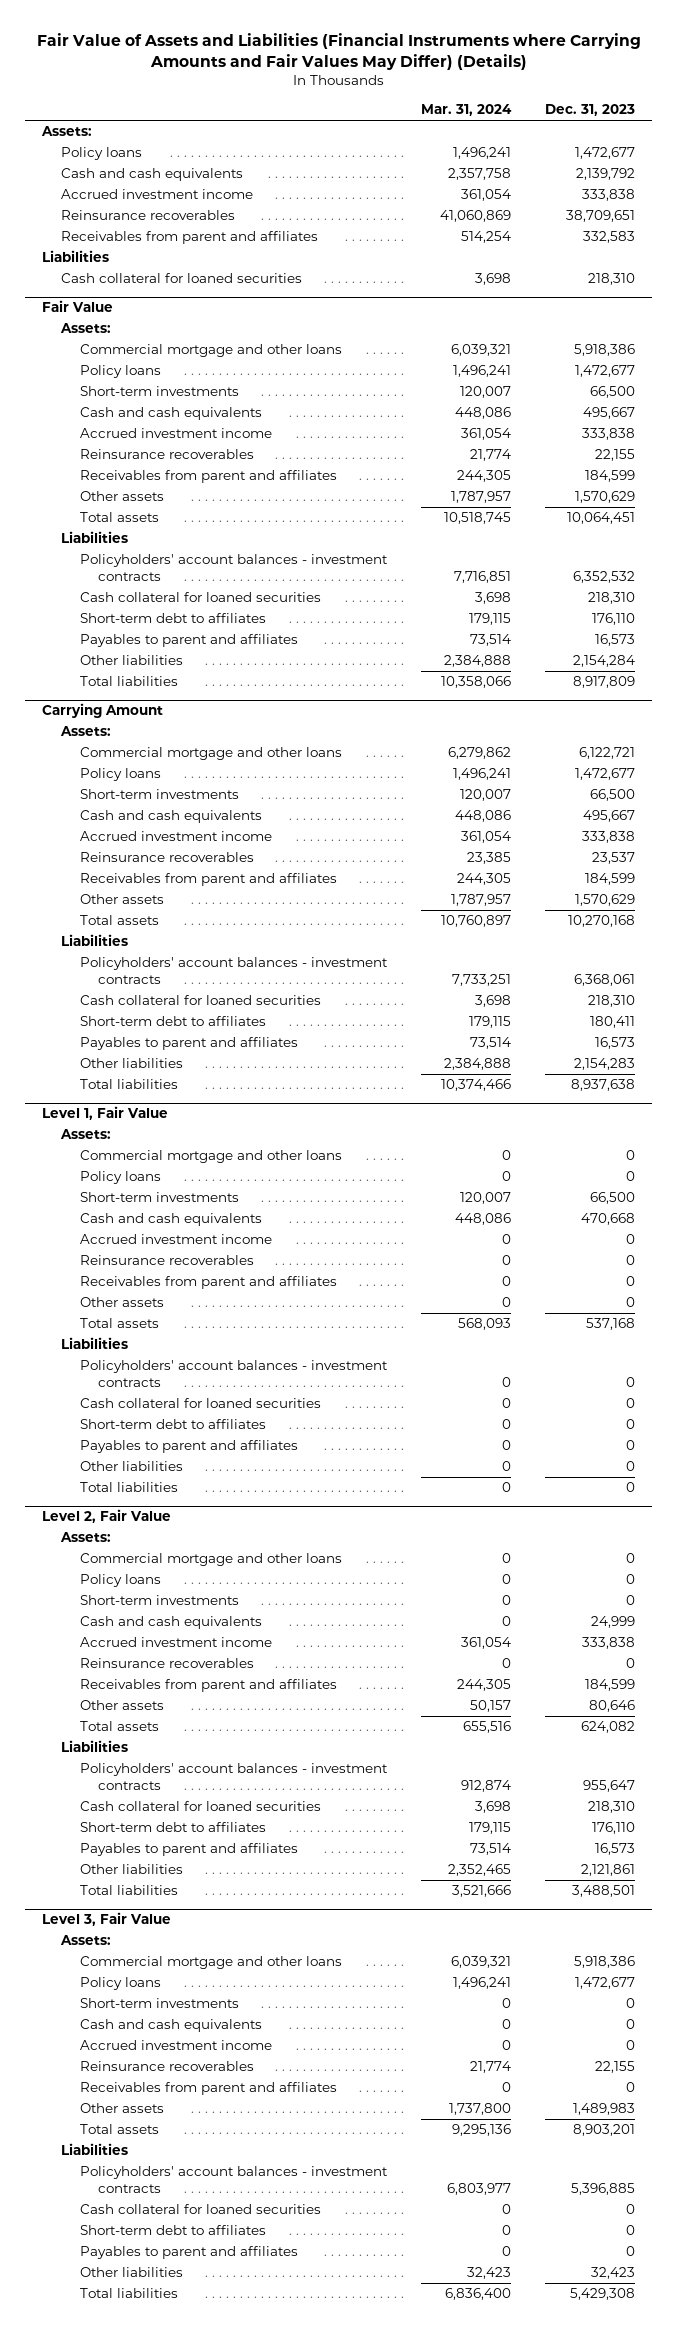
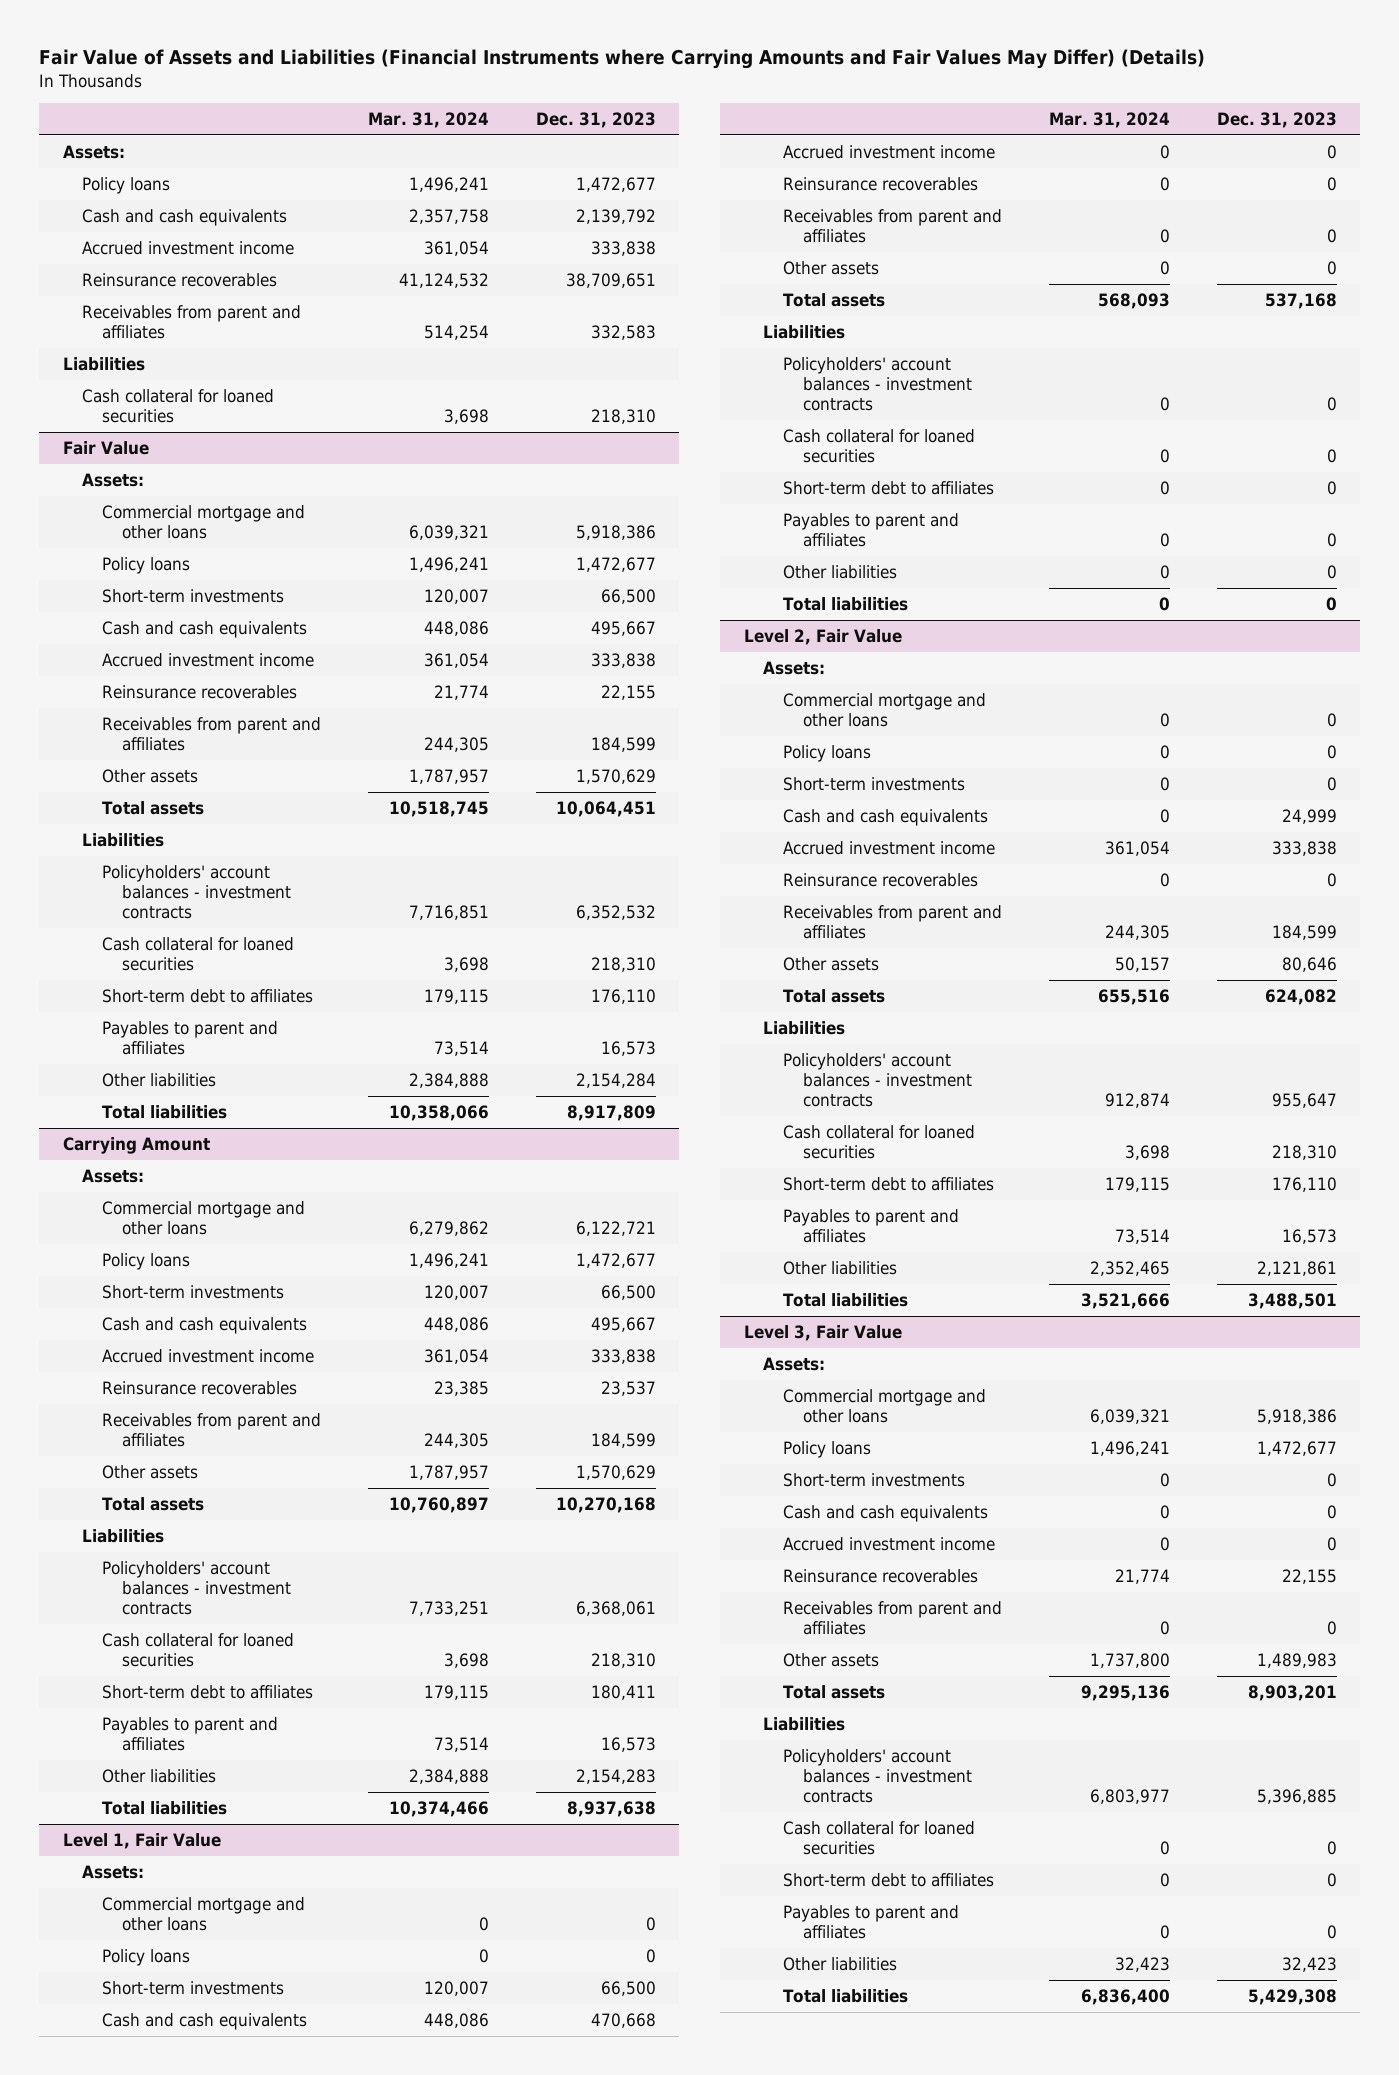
- Reinsurance recoverables | 41,060,869 | 38,709,651
+ Reinsurance recoverables | 41,124,532 | 38,709,651

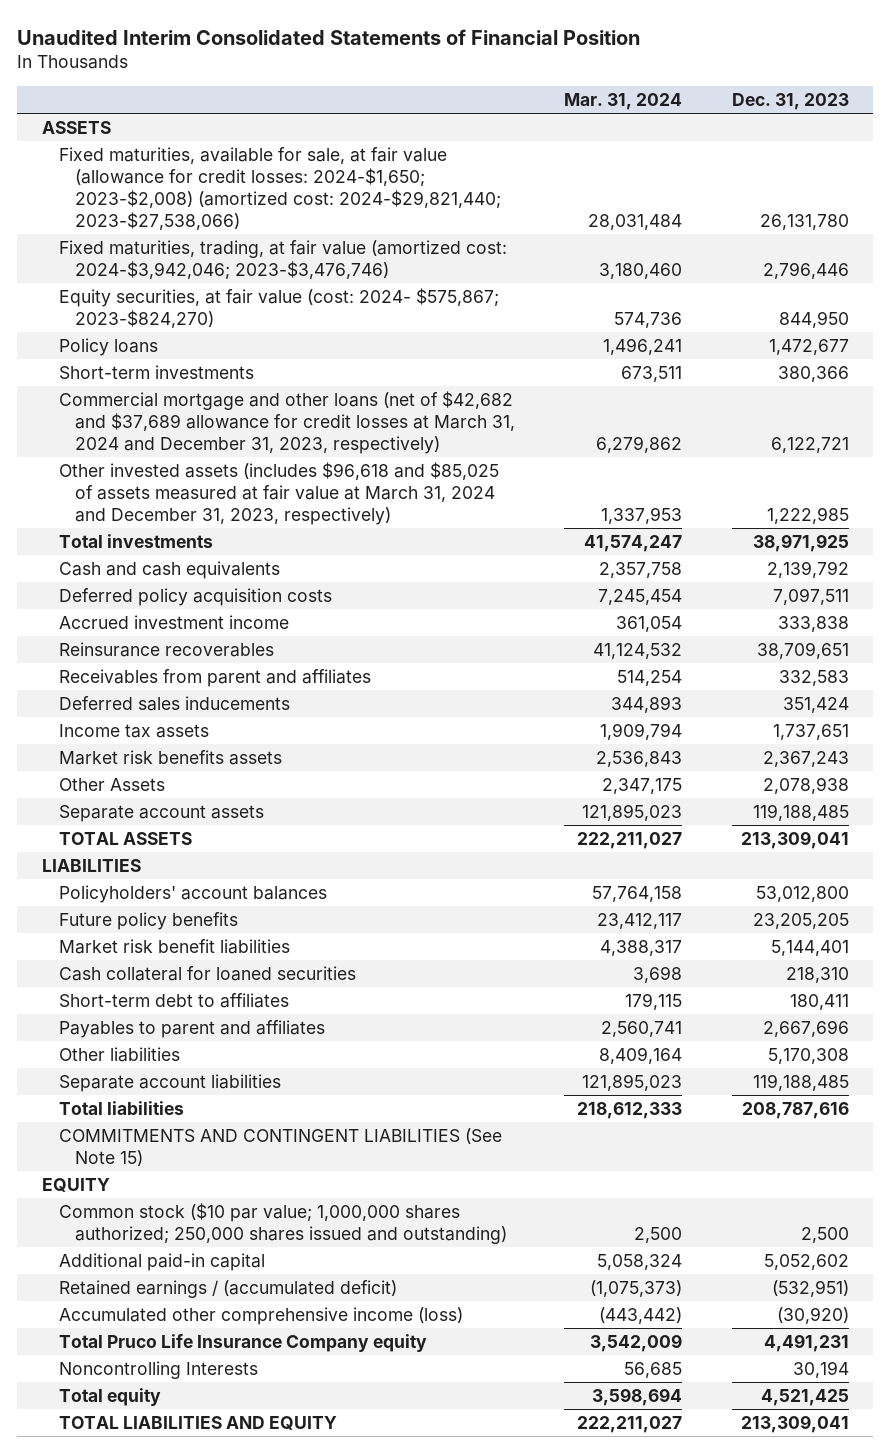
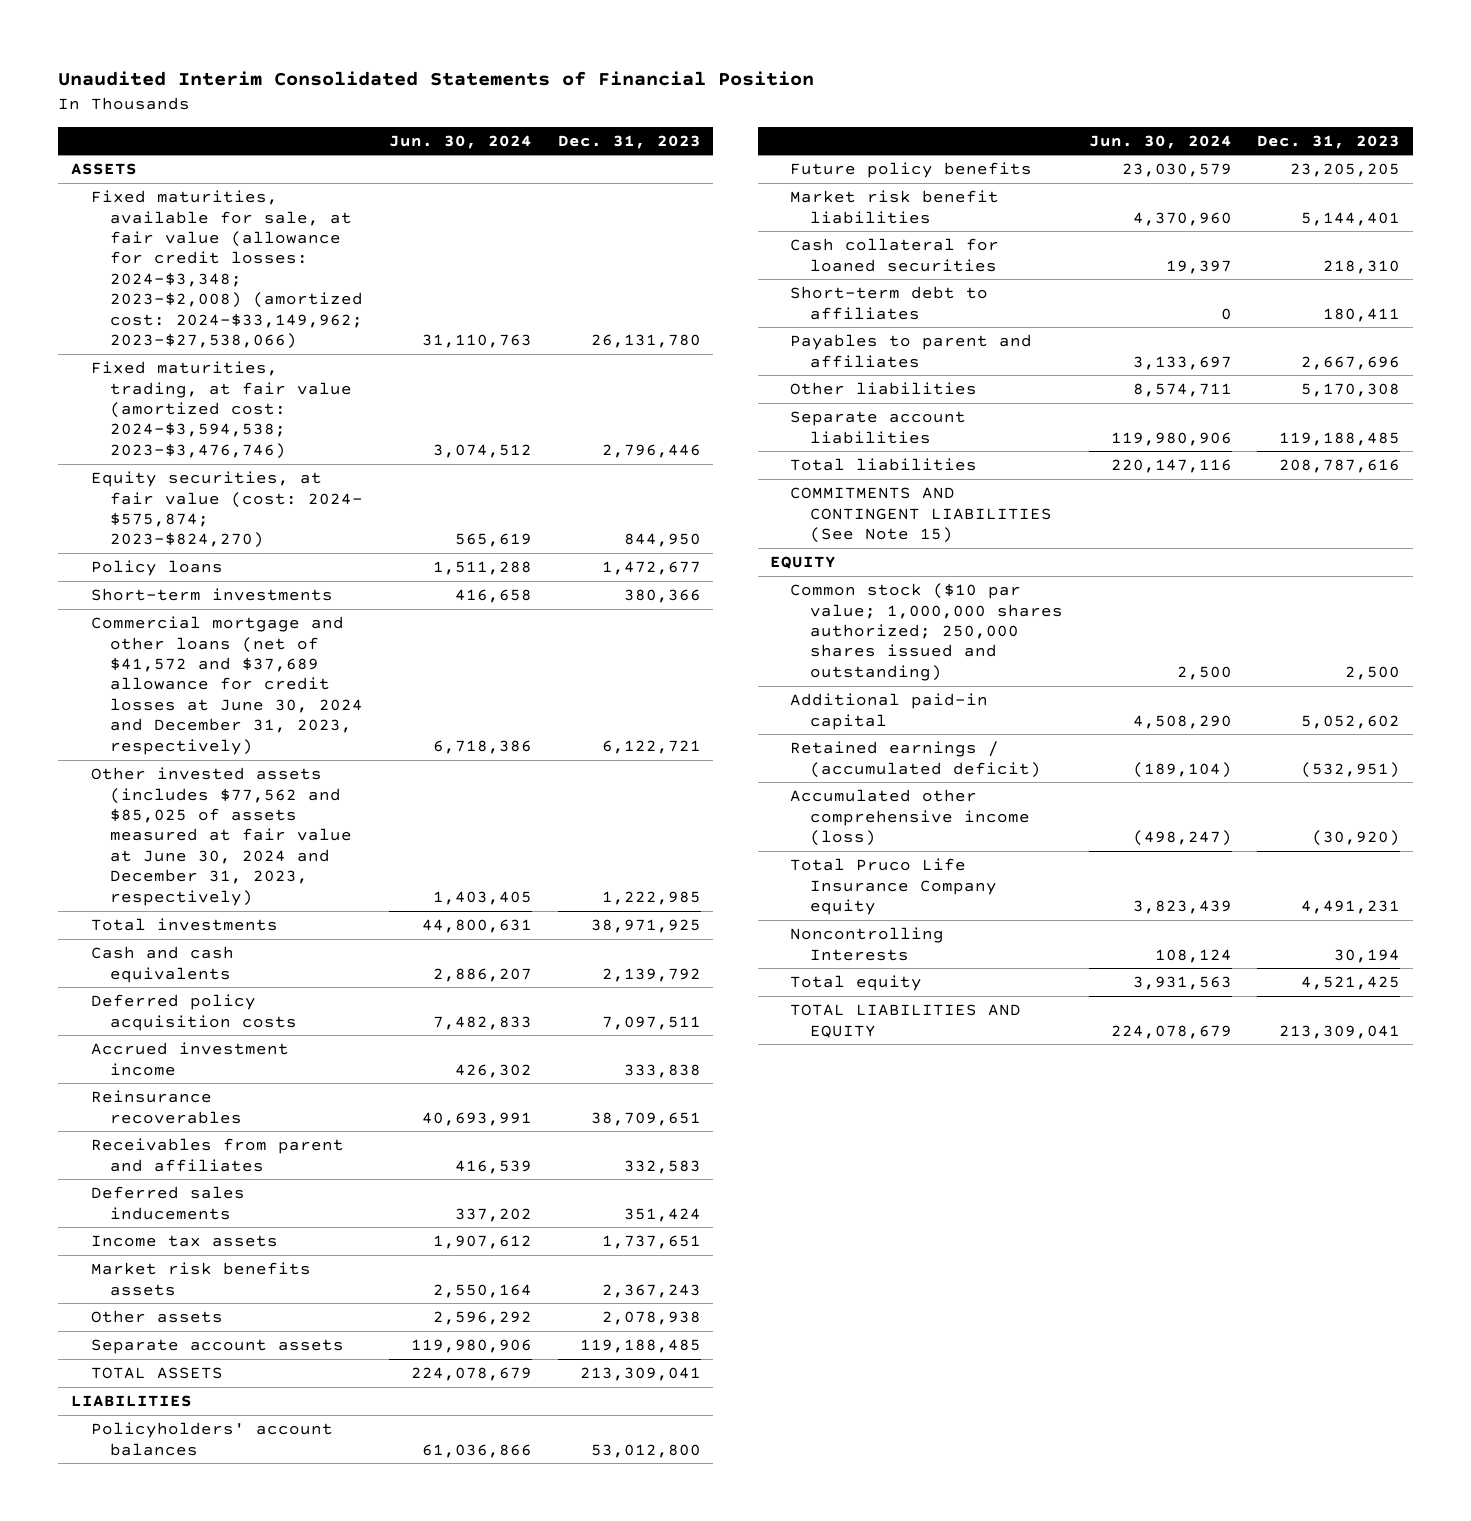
- | Mar. 31, 2024 | Dec. 31, 2023
+ | Jun. 30, 2024 | Dec. 31, 2023
- Fixed maturities, available for sale, at fair value (allowance for credit losses: 2024-$1,650; 2023-$2,008) (amortized cost: 2024-$29,821,440; 2023-$27,538,066) | 28,031,484 | 26,131,780
- Fixed maturities, trading, at fair value (amortized cost: 2024-$3,942,046; 2023-$3,476,746) | 3,180,460 | 2,796,446
- Equity securities, at fair value (cost: 2024- $575,867; 2023-$824,270) | 574,736 | 844,950
+ Fixed maturities, available for sale, at fair value (allowance for credit losses: 2024-$3,348; 2023-$2,008) (amortized cost: 2024-$33,149,962; 2023-$27,538,066) | 31,110,763 | 26,131,780
+ Fixed maturities, trading, at fair value (amortized cost: 2024-$3,594,538; 2023-$3,476,746) | 3,074,512 | 2,796,446
+ Equity securities, at fair value (cost: 2024- $575,874; 2023-$824,270) | 565,619 | 844,950
- Commercial mortgage and other loans (net of $42,682 and $37,689 allowance for credit losses at March 31, 2024 and December 31, 2023, respectively) | 6,279,862 | 6,122,721
- Other invested assets (includes $96,618 and $85,025 of assets measured at fair value at March 31, 2024 and December 31, 2023, respectively) | 1,337,953 | 1,222,985
+ Commercial mortgage and other loans (net of $41,572 and $37,689 allowance for credit losses at June 30, 2024 and December 31, 2023, respectively) | 6,718,386 | 6,122,721
+ Other invested assets (includes $77,562 and $85,025 of assets measured at fair value at June 30, 2024 and December 31, 2023, respectively) | 1,403,405 | 1,222,985
- Other Assets | 2,347,175 | 2,078,938
+ Other assets | 2,596,292 | 2,078,938

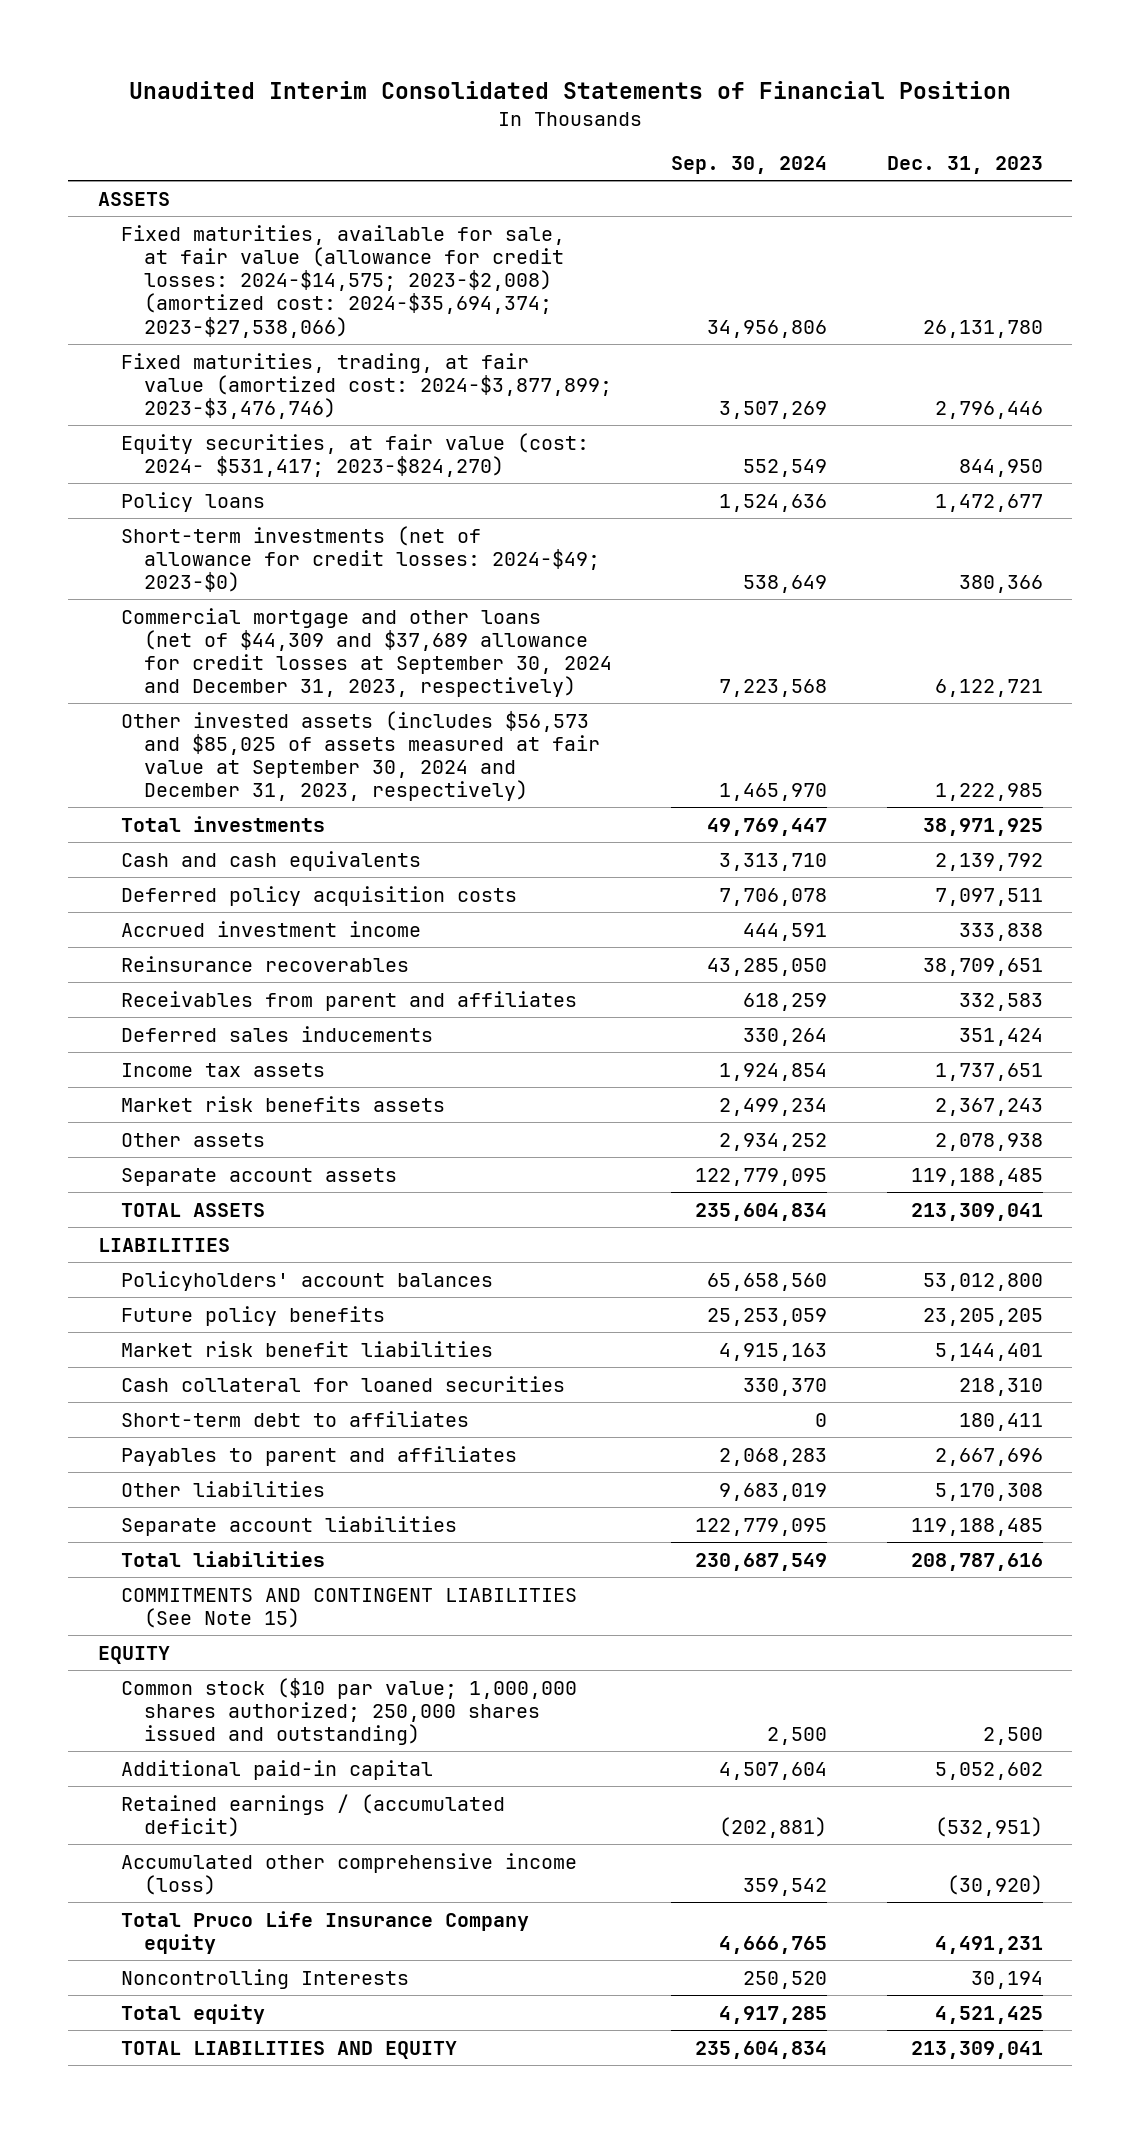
- | Jun. 30, 2024 | Dec. 31, 2023
+ | Sep. 30, 2024 | Dec. 31, 2023
- Fixed maturities, available for sale, at fair value (allowance for credit losses: 2024-$3,348; 2023-$2,008) (amortized cost: 2024-$33,149,962; 2023-$27,538,066) | 31,110,763 | 26,131,780
- Fixed maturities, trading, at fair value (amortized cost: 2024-$3,594,538; 2023-$3,476,746) | 3,074,512 | 2,796,446
- Equity securities, at fair value (cost: 2024- $575,874; 2023-$824,270) | 565,619 | 844,950
+ Fixed maturities, available for sale, at fair value (allowance for credit losses: 2024-$14,575; 2023-$2,008) (amortized cost: 2024-$35,694,374; 2023-$27,538,066) | 34,956,806 | 26,131,780
+ Fixed maturities, trading, at fair value (amortized cost: 2024-$3,877,899; 2023-$3,476,746) | 3,507,269 | 2,796,446
+ Equity securities, at fair value (cost: 2024- $531,417; 2023-$824,270) | 552,549 | 844,950
- Short-term investments | 416,658 | 380,366
- Commercial mortgage and other loans (net of $41,572 and $37,689 allowance for credit losses at June 30, 2024 and December 31, 2023, respectively) | 6,718,386 | 6,122,721
- Other invested assets (includes $77,562 and $85,025 of assets measured at fair value at June 30, 2024 and December 31, 2023, respectively) | 1,403,405 | 1,222,985
+ Short-term investments (net of allowance for credit losses: 2024-$49; 2023-$0) | 538,649 | 380,366
+ Commercial mortgage and other loans (net of $44,309 and $37,689 allowance for credit losses at September 30, 2024 and December 31, 2023, respectively) | 7,223,568 | 6,122,721
+ Other invested assets (includes $56,573 and $85,025 of assets measured at fair value at September 30, 2024 and December 31, 2023, respectively) | 1,465,970 | 1,222,985

